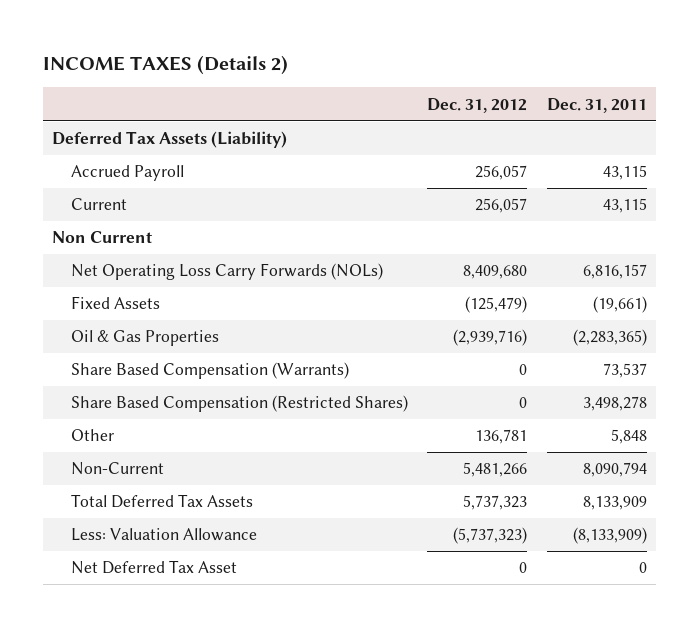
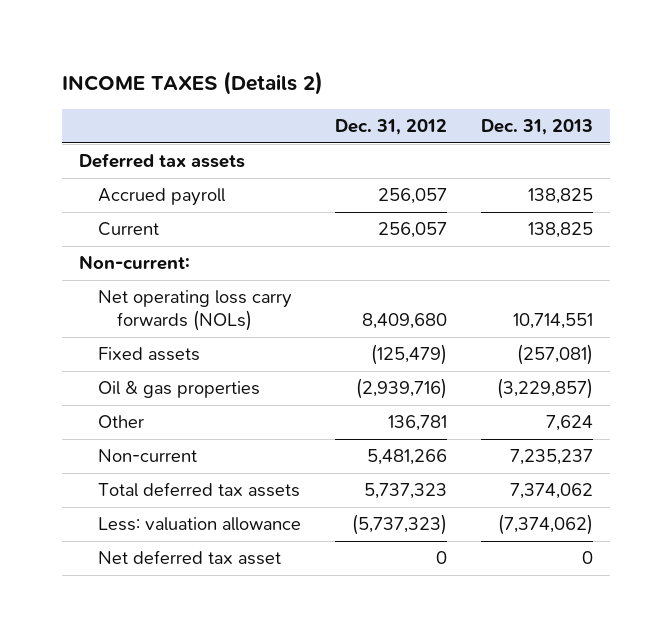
- | Dec. 31, 2012 | Dec. 31, 2011
+ | Dec. 31, 2012 | Dec. 31, 2013
- Deferred Tax Assets (Liability)
- Accrued Payroll | 256,057 | 43,115
+ Deferred tax assets
+ Accrued payroll | 256,057 | 138,825
- Non Current
- Net Operating Loss Carry Forwards (NOLs) | 8,409,680 | 6,816,157
- Fixed Assets | (125,479) | (19,661)
- Oil & Gas Properties | (2,939,716) | (2,283,365)
- Share Based Compensation (Warrants) | 0 | 73,537
- Share Based Compensation (Restricted Shares) | 0 | 3,498,278
+ Non-current:
+ Net operating loss carry forwards (NOLs) | 8,409,680 | 10,714,551
+ Fixed assets | (125,479) | (257,081)
+ Oil & gas properties | (2,939,716) | (3,229,857)
- Non-Current | 5,481,266 | 8,090,794
- Total Deferred Tax Assets | 5,737,323 | 8,133,909
- Less: Valuation Allowance | (5,737,323) | (8,133,909)
- Net Deferred Tax Asset | 0 | 0
+ Non-current | 5,481,266 | 7,235,237
+ Total deferred tax assets | 5,737,323 | 7,374,062
+ Less: valuation allowance | (5,737,323) | (7,374,062)
+ Net deferred tax asset | 0 | 0

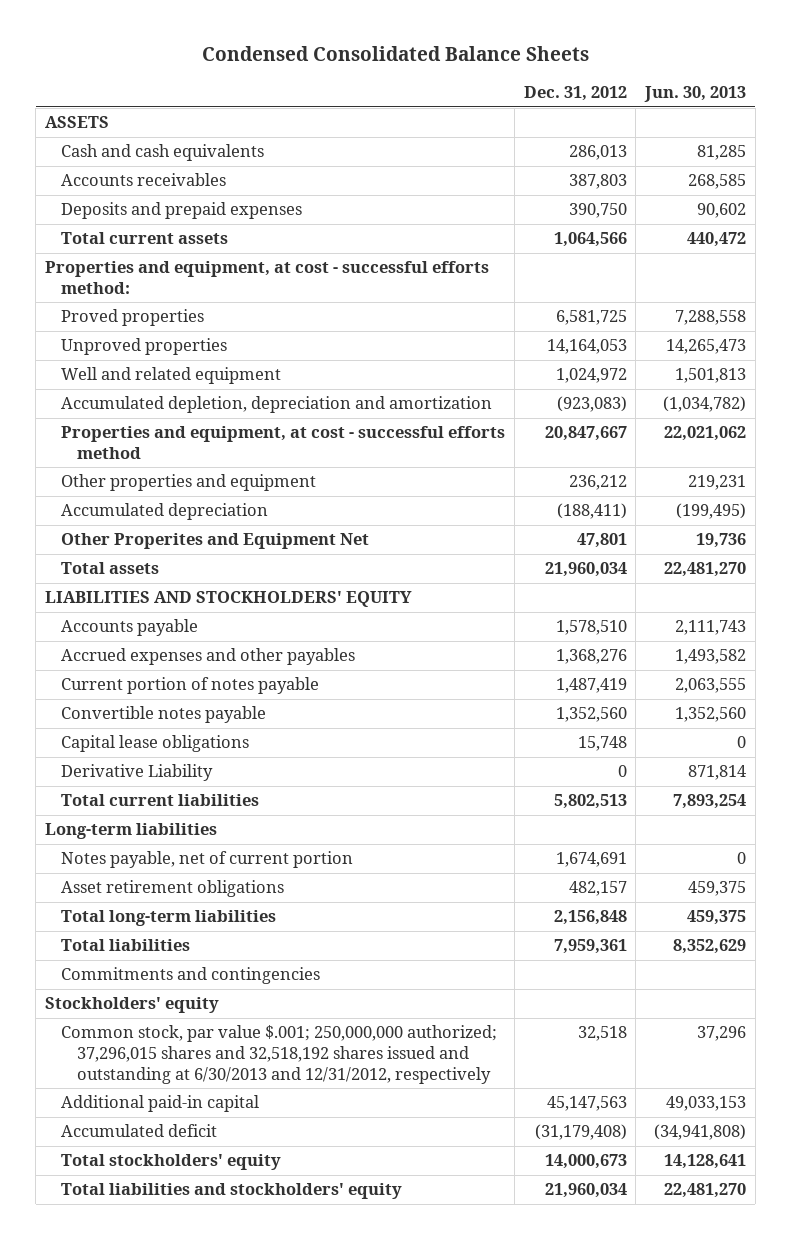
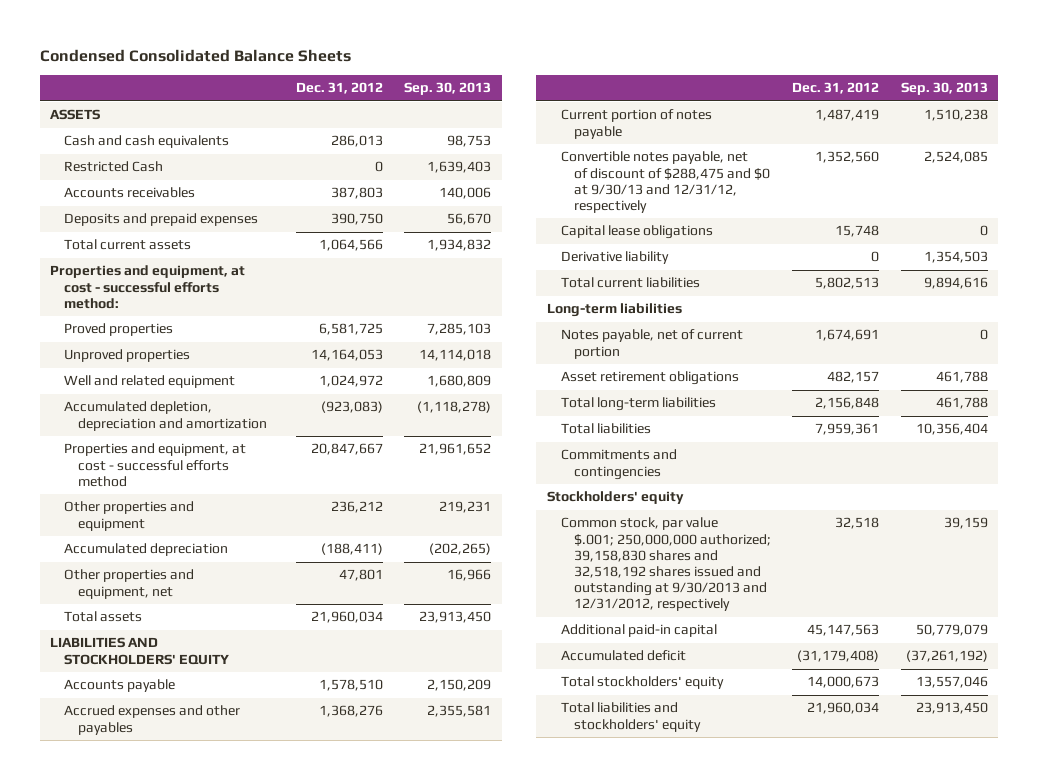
- | Dec. 31, 2012 | Jun. 30, 2013
+ | Dec. 31, 2012 | Sep. 30, 2013
+ Restricted Cash | 0 | 1,639,403
- Other Properites and Equipment Net | 47,801 | 19,736
+ Other properties and equipment, net | 47,801 | 16,966
- Convertible notes payable | 1,352,560 | 1,352,560
+ Convertible notes payable, net of discount of $288,475 and $0 at 9/30/13 and 12/31/12, respectively | 1,352,560 | 2,524,085
- Derivative Liability | 0 | 871,814
+ Derivative liability | 0 | 1,354,503
- Common stock, par value $.001; 250,000,000 authorized; 37,296,015 shares and 32,518,192 shares issued and outstanding at 6/30/2013 and 12/31/2012, respectively | 32,518 | 37,296
+ Common stock, par value $.001; 250,000,000 authorized; 39,158,830 shares and 32,518,192 shares issued and outstanding at 9/30/2013 and 12/31/2012, respectively | 32,518 | 39,159

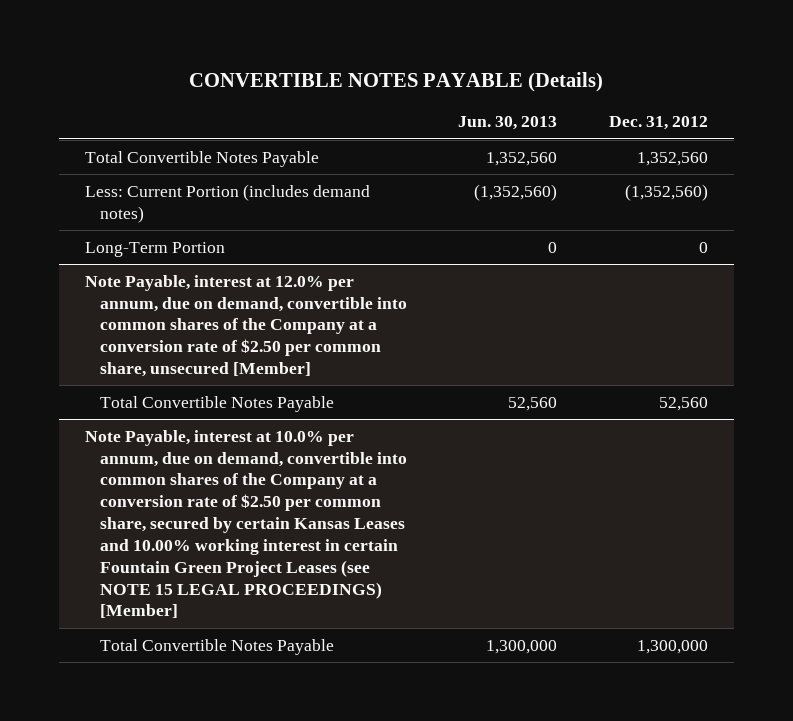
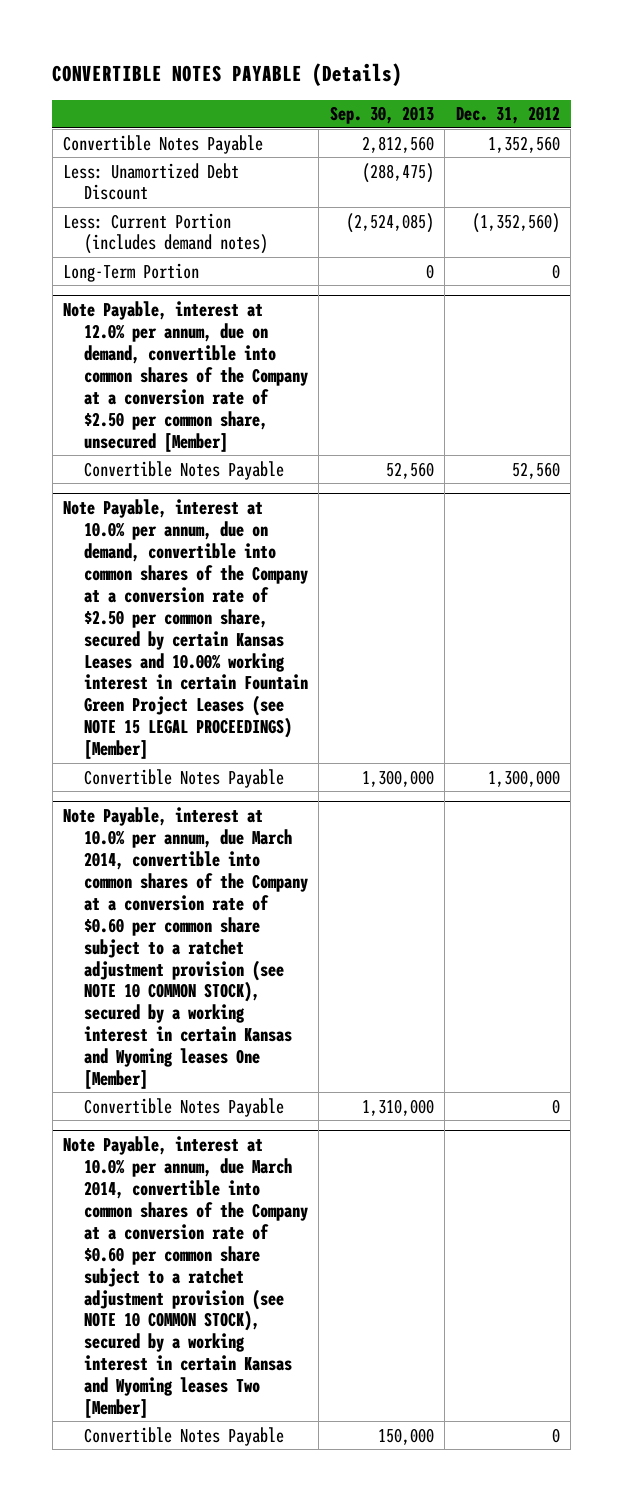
- | Jun. 30, 2013 | Dec. 31, 2012
+ | Sep. 30, 2013 | Dec. 31, 2012
- Total Convertible Notes Payable | 1,352,560 | 1,352,560
+ Convertible Notes Payable | 2,812,560 | 1,352,560
+ Less: Unamortized Debt Discount | (288,475) |
@ Note Payable, interest at 12.0% per annum, due on demand, convertible into common shares of the Company at a conversion rate of $2.50 per common share, unsecured [Member]
- Total Convertible Notes Payable | 52,560 | 52,560
+ Convertible Notes Payable | 52,560 | 52,560
@ Note Payable, interest at 10.0% per annum, due on demand, convertible into common shares of the Company at a conversion rate of $2.50 per common share, secured by certain Kansas Leases and 10.00% working interest in certain Fountain Green Project Leases (see NOTE 15 LEGAL PROCEEDINGS) [Member]
- Total Convertible Notes Payable | 1,300,000 | 1,300,000
+ Convertible Notes Payable | 1,300,000 | 1,300,000
+ Note Payable, interest at 10.0% per annum, due March 2014, convertible into common shares of the Company at a conversion rate of $0.60 per common share subject to a ratchet adjustment provision (see NOTE 10 COMMON STOCK), secured by a working interest in certain Kansas and Wyoming leases One [Member]
+ Convertible Notes Payable | 1,310,000 | 0
+ Note Payable, interest at 10.0% per annum, due March 2014, convertible into common shares of the Company at a conversion rate of $0.60 per common share subject to a ratchet adjustment provision (see NOTE 10 COMMON STOCK), secured by a working interest in certain Kansas and Wyoming leases Two [Member]
+ Convertible Notes Payable | 150,000 | 0

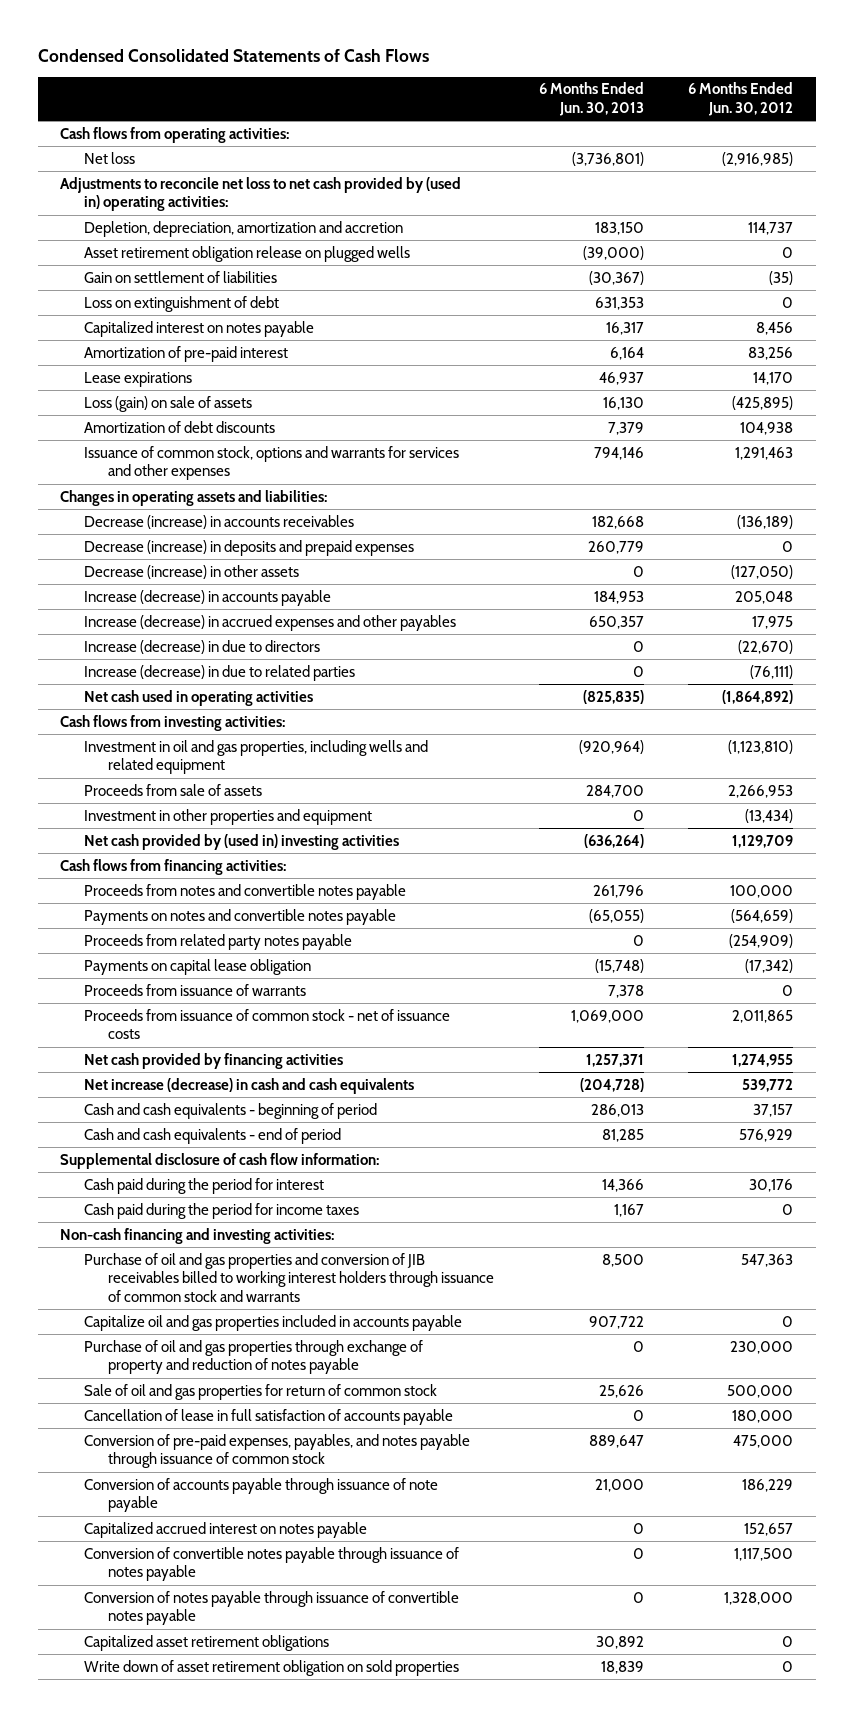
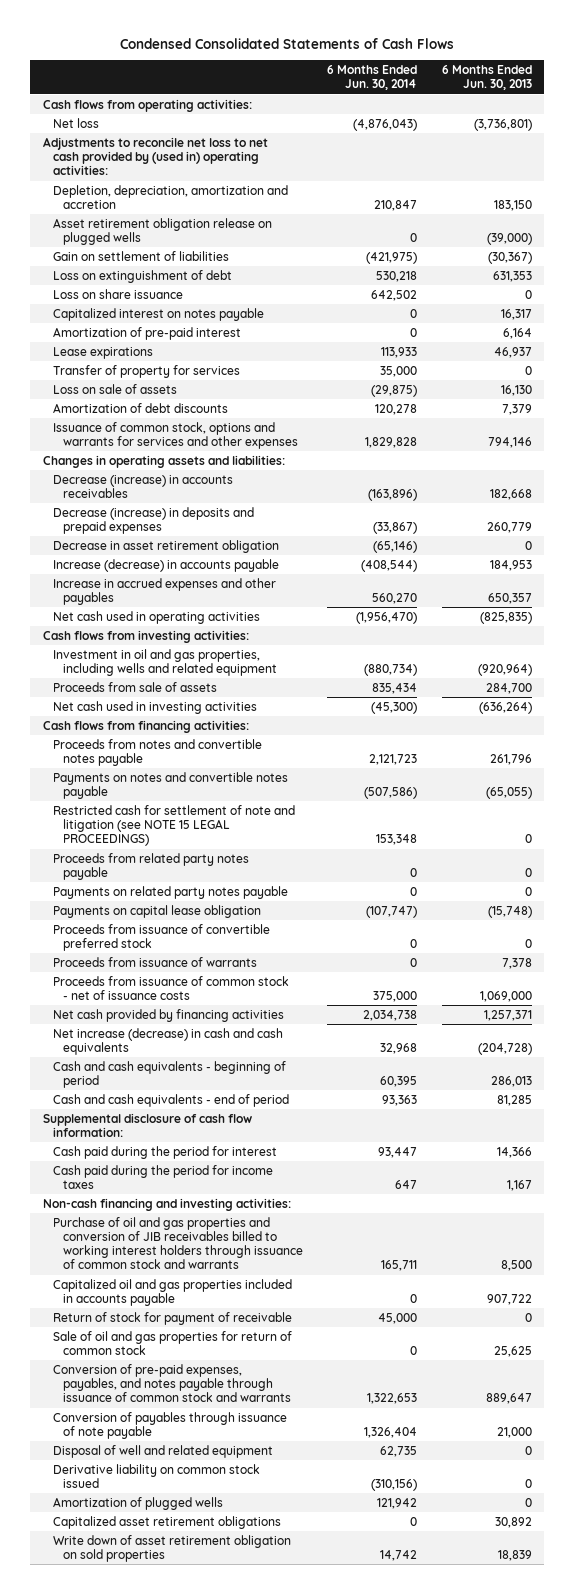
- | 6 Months Ended Jun. 30, 2013 | 6 Months Ended Jun. 30, 2012
+ | 6 Months Ended Jun. 30, 2014 | 6 Months Ended Jun. 30, 2013
+ Loss on share issuance | 642,502 | 0
- Loss (gain) on sale of assets | 16,130 | (425,895)
+ Transfer of property for services | 35,000 | 0
+ Loss on sale of assets | (29,875) | 16,130
- Decrease (increase) in other assets | 0 | (127,050)
+ Decrease in asset retirement obligation | (65,146) | 0
- Increase (decrease) in accrued expenses and other payables | 650,357 | 17,975
- Increase (decrease) in due to directors | 0 | (22,670)
- Increase (decrease) in due to related parties | 0 | (76,111)
+ Increase in accrued expenses and other payables | 560,270 | 650,357
- Investment in other properties and equipment | 0 | (13,434)
- Net cash provided by (used in) investing activities | (636,264) | 1,129,709
+ Net cash used in investing activities | (45,300) | (636,264)
+ Restricted cash for settlement of note and litigation (see NOTE 15 LEGAL PROCEEDINGS) | 153,348 | 0
+ Payments on related party notes payable | 0 | 0
+ Proceeds from issuance of convertible preferred stock | 0 | 0
- Capitalize oil and gas properties included in accounts payable | 907,722 | 0
- Purchase of oil and gas properties through exchange of property and reduction of notes payable | 0 | 230,000
- Sale of oil and gas properties for return of common stock | 25,626 | 500,000
- Cancellation of lease in full satisfaction of accounts payable | 0 | 180,000
- Conversion of pre-paid expenses, payables, and notes payable through issuance of common stock | 889,647 | 475,000
- Conversion of accounts payable through issuance of note payable | 21,000 | 186,229
- Capitalized accrued interest on notes payable | 0 | 152,657
- Conversion of convertible notes payable through issuance of notes payable | 0 | 1,117,500
- Conversion of notes payable through issuance of convertible notes payable | 0 | 1,328,000
+ Capitalized oil and gas properties included in accounts payable | 0 | 907,722
+ Return of stock for payment of receivable | 45,000 | 0
+ Sale of oil and gas properties for return of common stock | 0 | 25,625
+ Conversion of pre-paid expenses, payables, and notes payable through issuance of common stock and warrants | 1,322,653 | 889,647
+ Conversion of payables through issuance of note payable | 1,326,404 | 21,000
+ Disposal of well and related equipment | 62,735 | 0
+ Derivative liability on common stock issued | (310,156) | 0
+ Amortization of plugged wells | 121,942 | 0

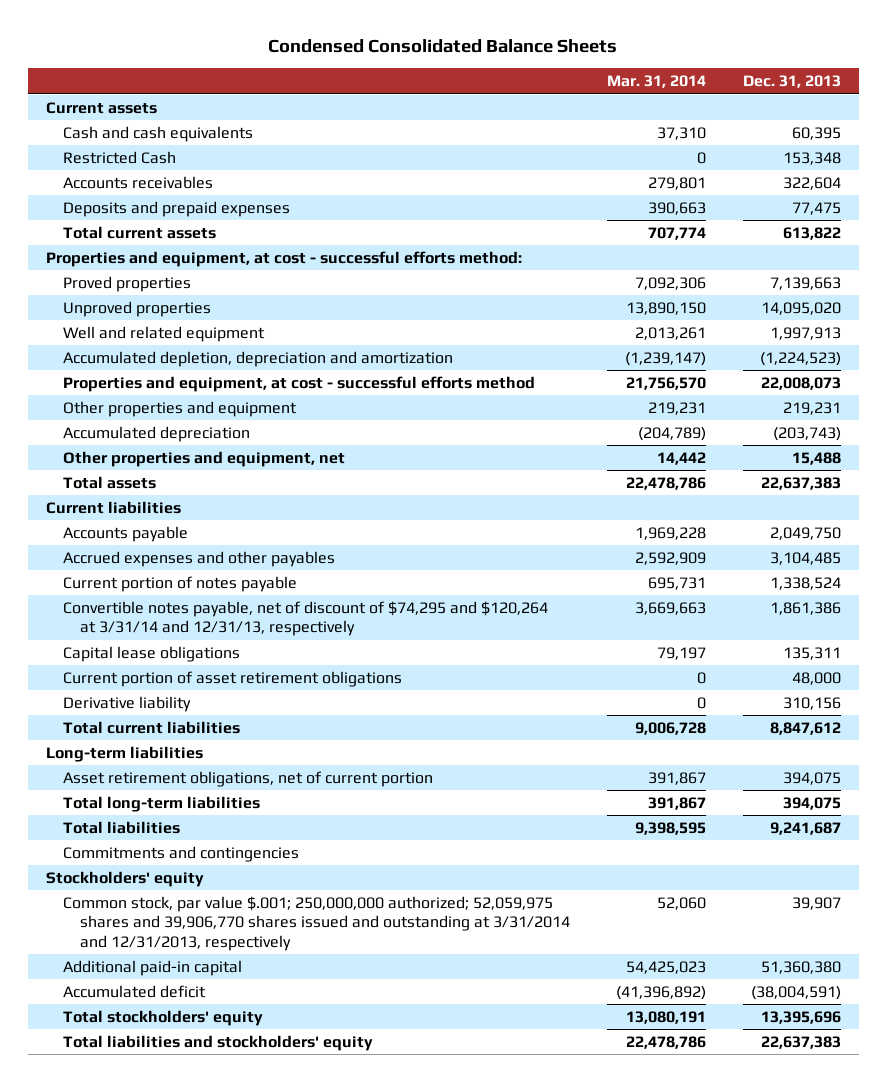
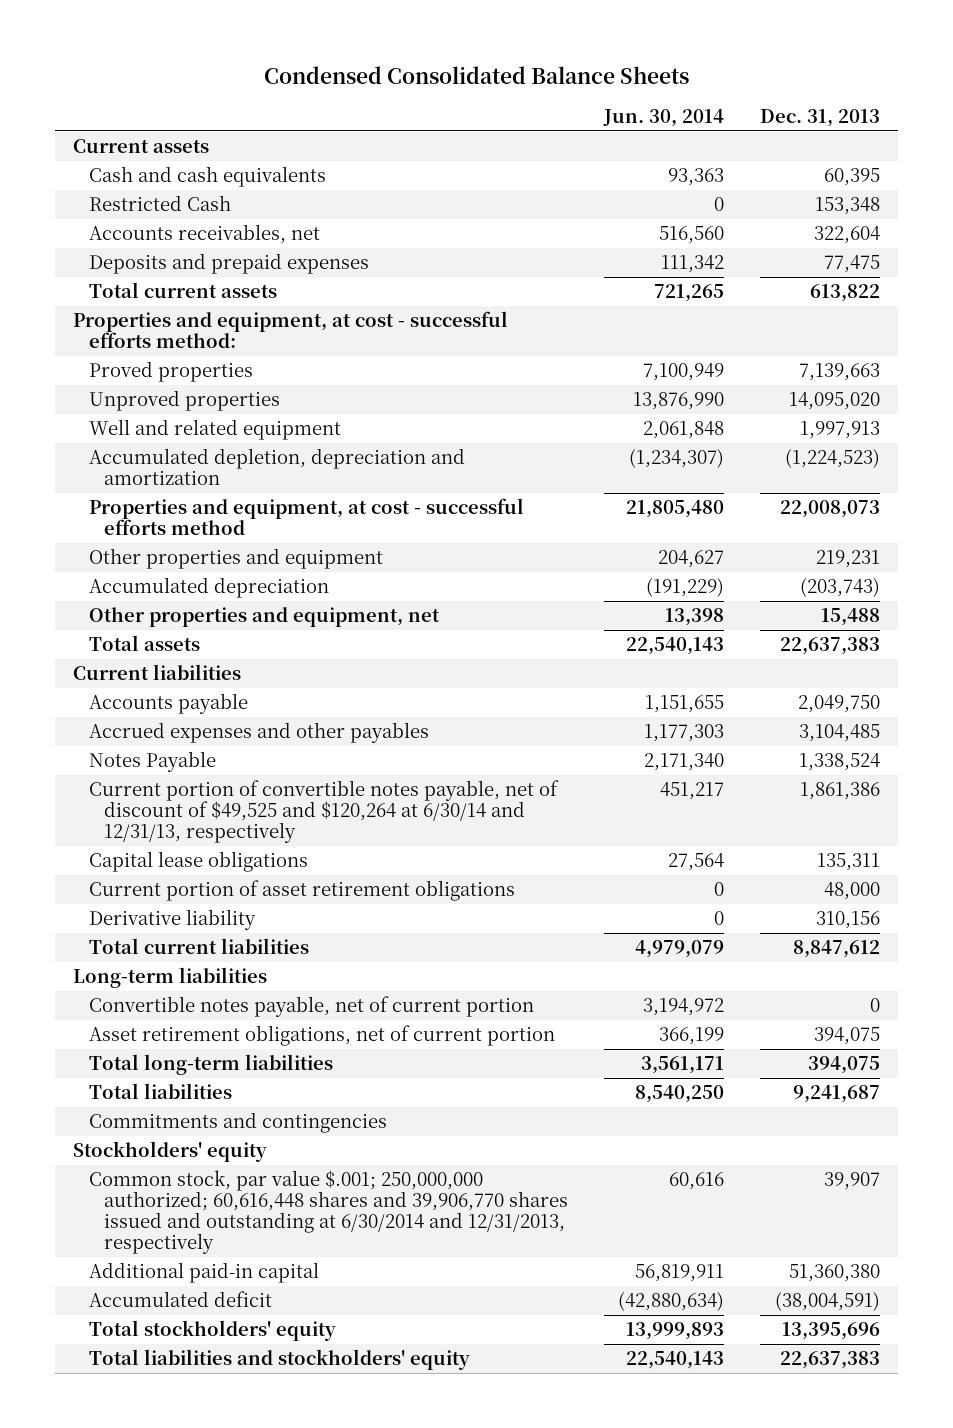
- | Mar. 31, 2014 | Dec. 31, 2013
+ | Jun. 30, 2014 | Dec. 31, 2013
- Accounts receivables | 279,801 | 322,604
+ Accounts receivables, net | 516,560 | 322,604
- Current portion of notes payable | 695,731 | 1,338,524
- Convertible notes payable, net of discount of $74,295 and $120,264 at 3/31/14 and 12/31/13, respectively | 3,669,663 | 1,861,386
+ Notes Payable | 2,171,340 | 1,338,524
+ Current portion of convertible notes payable, net of discount of $49,525 and $120,264 at 6/30/14 and 12/31/13, respectively | 451,217 | 1,861,386
+ Convertible notes payable, net of current portion | 3,194,972 | 0
- Common stock, par value $.001; 250,000,000 authorized; 52,059,975 shares and 39,906,770 shares issued and outstanding at 3/31/2014 and 12/31/2013, respectively | 52,060 | 39,907
+ Common stock, par value $.001; 250,000,000 authorized; 60,616,448 shares and 39,906,770 shares issued and outstanding at 6/30/2014 and 12/31/2013, respectively | 60,616 | 39,907

